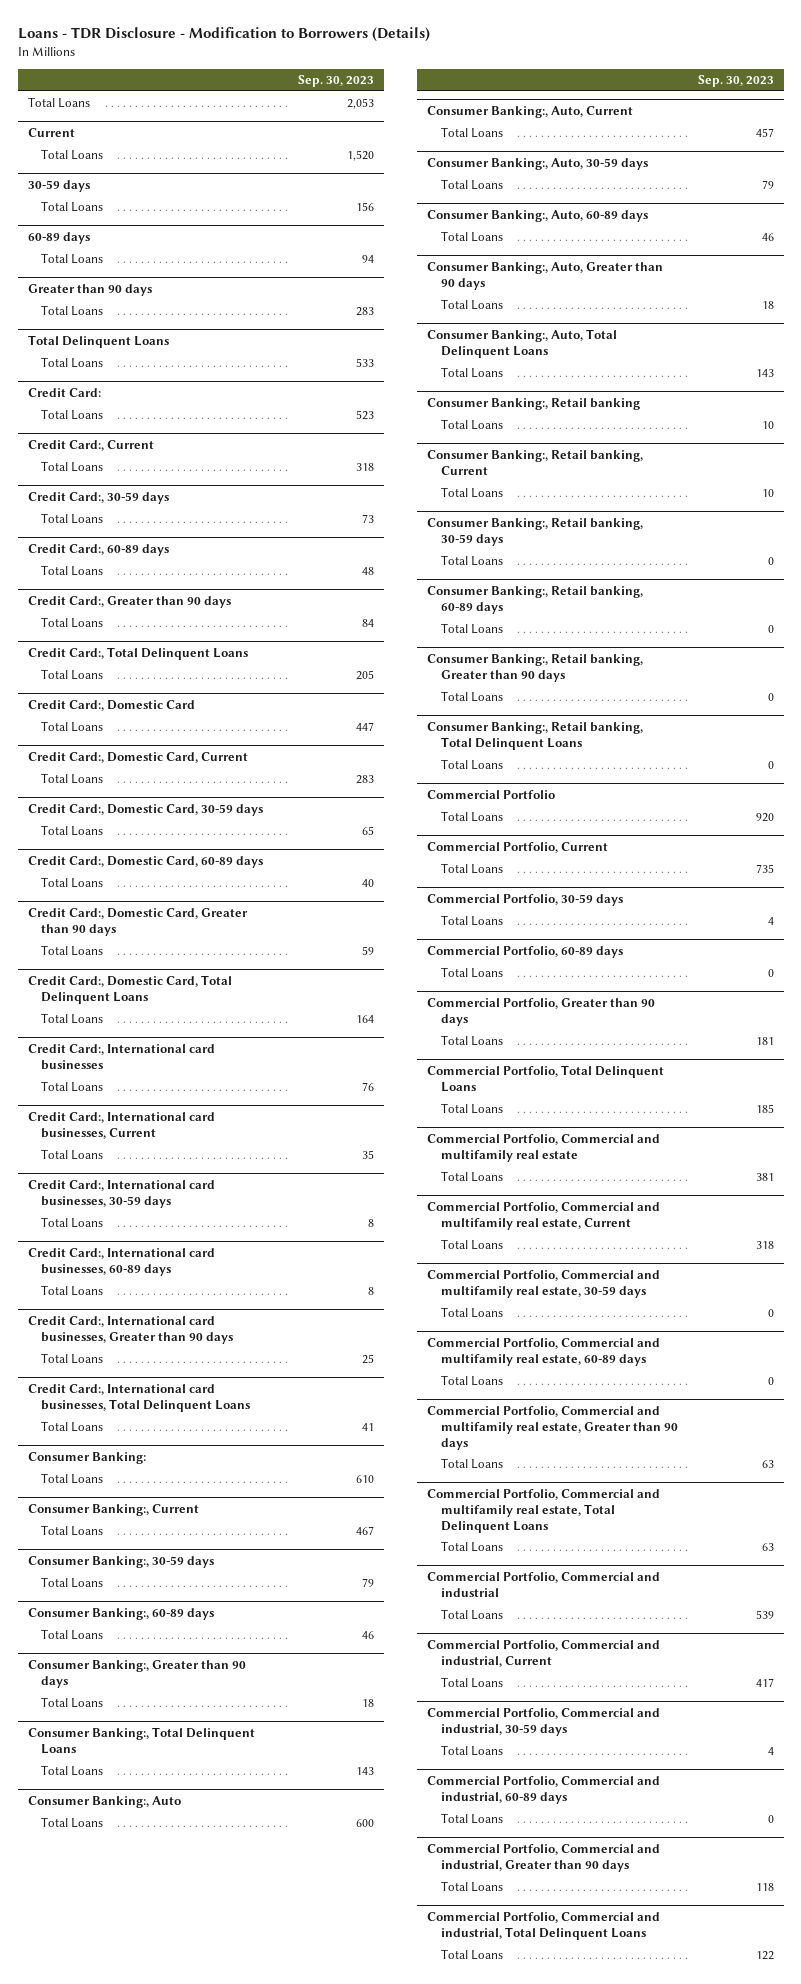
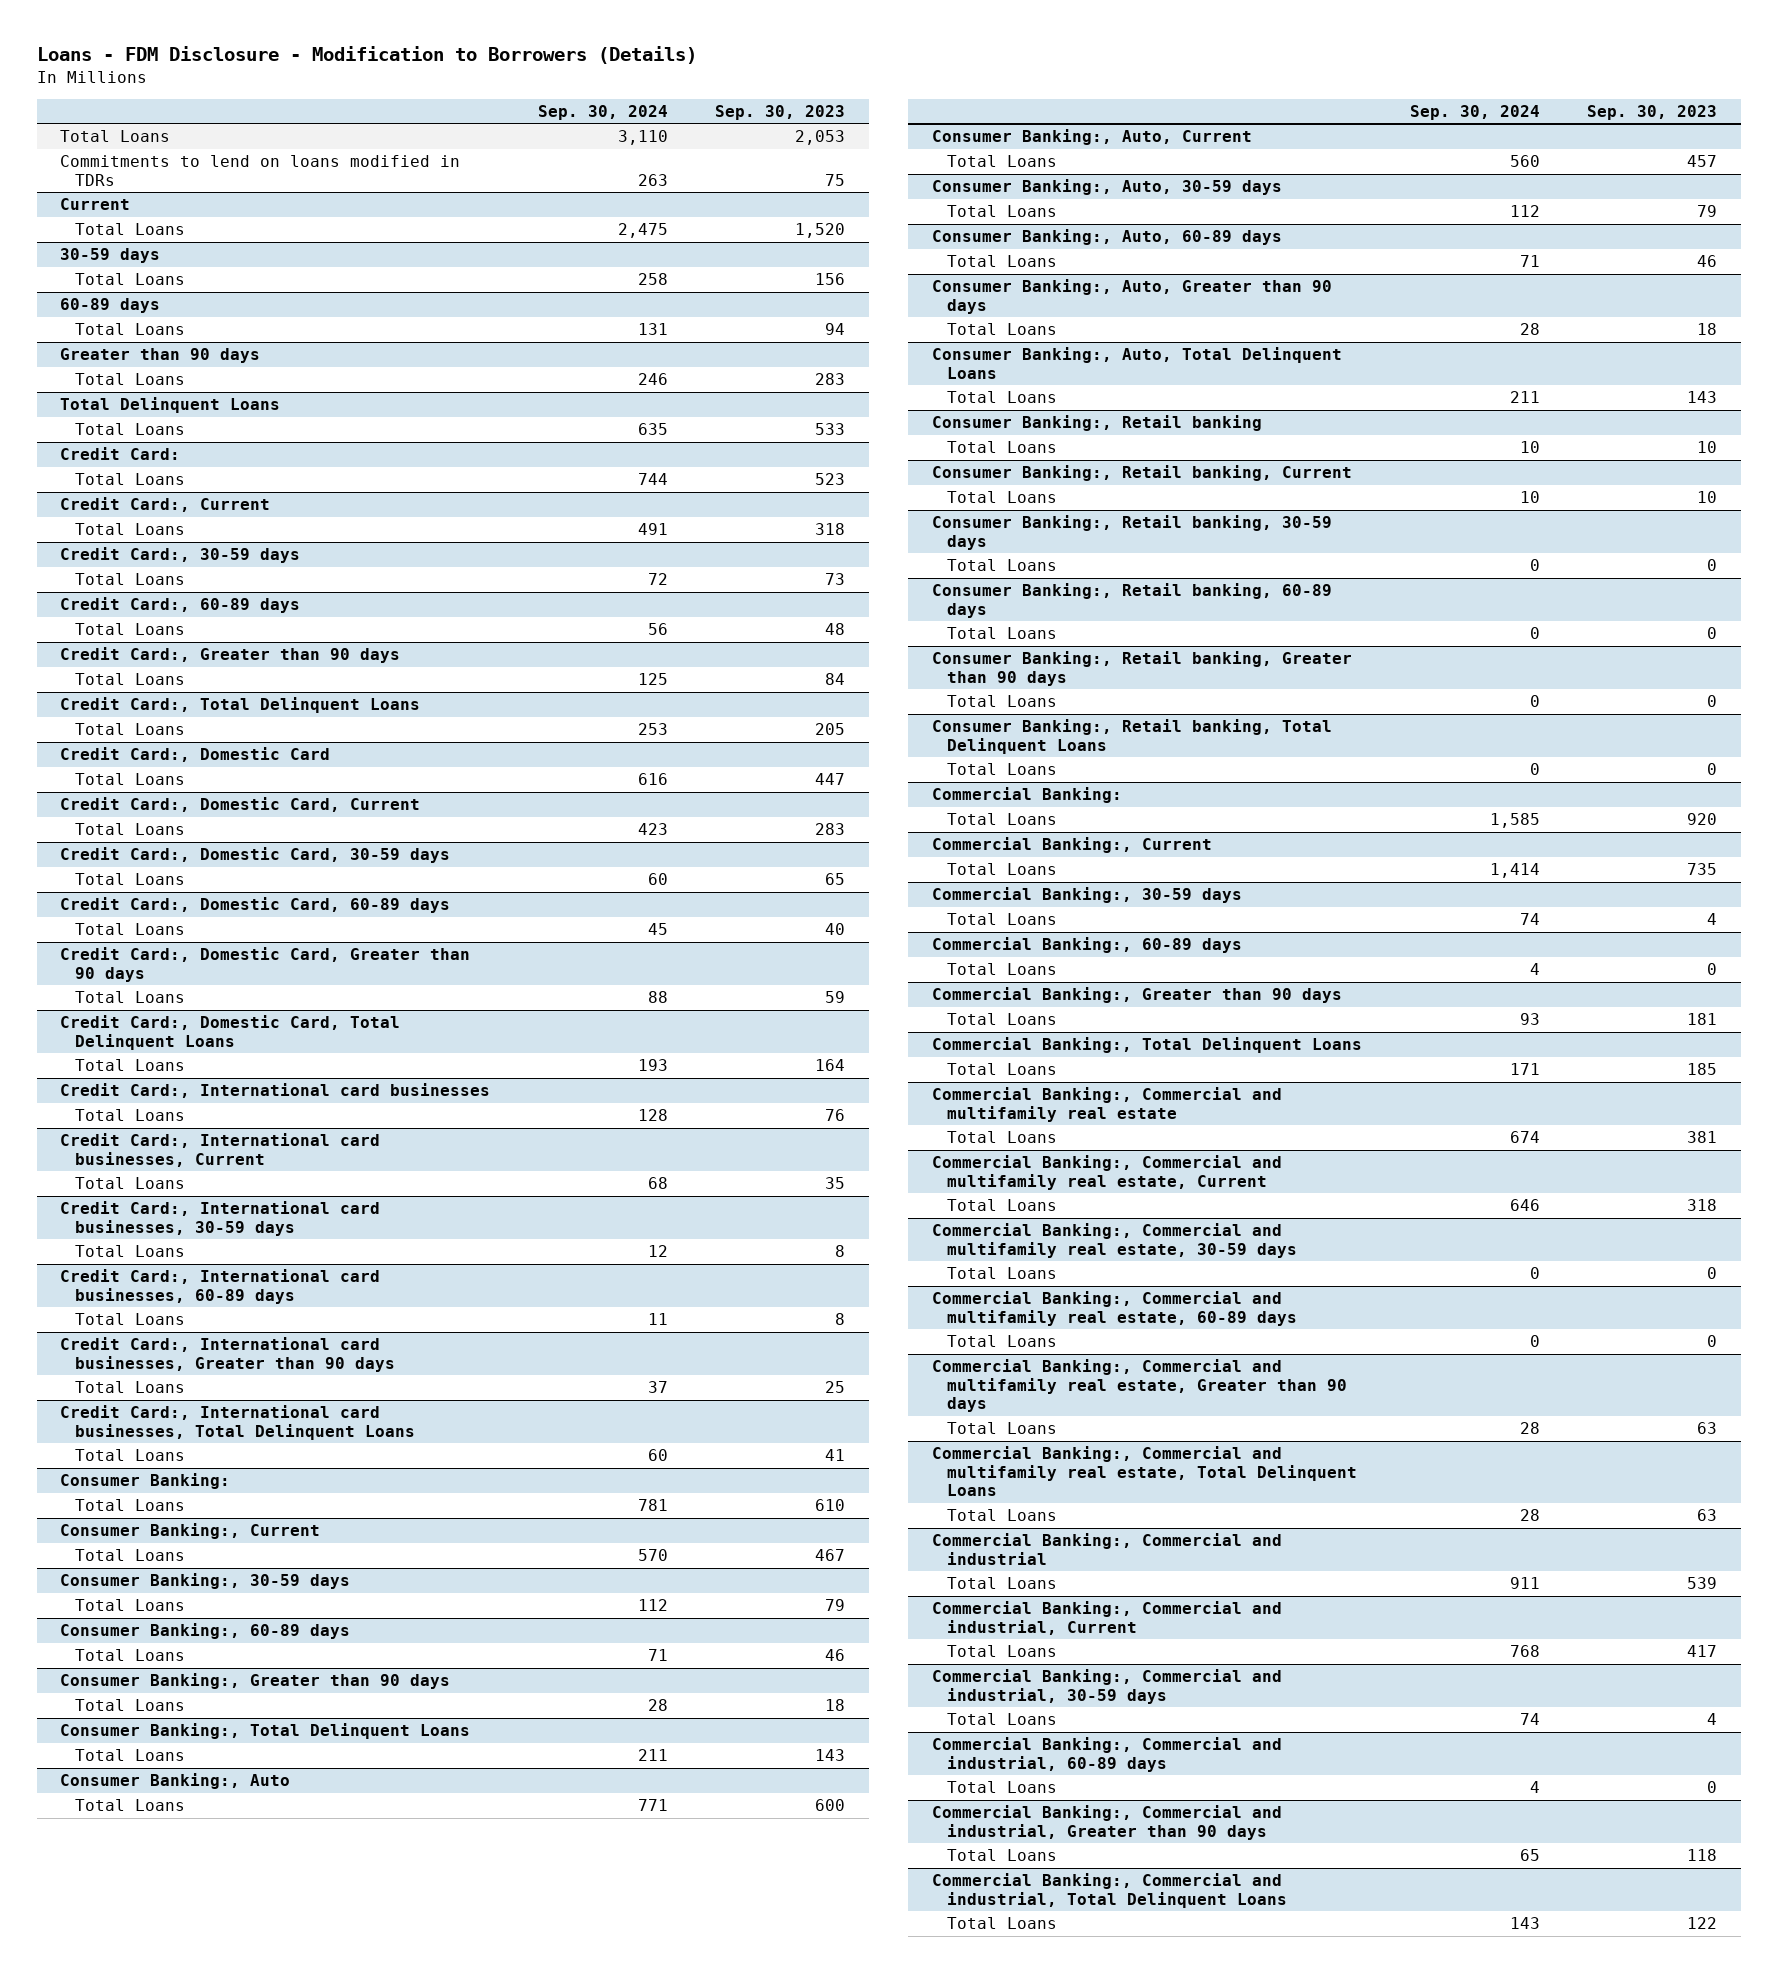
- Loans - TDR Disclosure - Modification to Borrowers (Details)
+ Loans - FDM Disclosure - Modification to Borrowers (Details)
- | Sep. 30, 2023
+ | Sep. 30, 2024 | Sep. 30, 2023
+ Commitments to lend on loans modified in TDRs | 263 | 75
- Commercial Portfolio
+ Commercial Banking:
- Commercial Portfolio, Current
+ Commercial Banking:, Current
- Commercial Portfolio, 30-59 days
+ Commercial Banking:, 30-59 days
- Commercial Portfolio, 60-89 days
+ Commercial Banking:, 60-89 days
- Commercial Portfolio, Greater than 90 days
+ Commercial Banking:, Greater than 90 days
- Commercial Portfolio, Total Delinquent Loans
+ Commercial Banking:, Total Delinquent Loans
- Commercial Portfolio, Commercial and multifamily real estate
+ Commercial Banking:, Commercial and multifamily real estate
- Commercial Portfolio, Commercial and multifamily real estate, Current
+ Commercial Banking:, Commercial and multifamily real estate, Current
- Commercial Portfolio, Commercial and multifamily real estate, 30-59 days
+ Commercial Banking:, Commercial and multifamily real estate, 30-59 days
- Commercial Portfolio, Commercial and multifamily real estate, 60-89 days
+ Commercial Banking:, Commercial and multifamily real estate, 60-89 days
- Commercial Portfolio, Commercial and multifamily real estate, Greater than 90 days
+ Commercial Banking:, Commercial and multifamily real estate, Greater than 90 days
- Commercial Portfolio, Commercial and multifamily real estate, Total Delinquent Loans
+ Commercial Banking:, Commercial and multifamily real estate, Total Delinquent Loans
- Commercial Portfolio, Commercial and industrial
+ Commercial Banking:, Commercial and industrial
- Commercial Portfolio, Commercial and industrial, Current
+ Commercial Banking:, Commercial and industrial, Current
- Commercial Portfolio, Commercial and industrial, 30-59 days
+ Commercial Banking:, Commercial and industrial, 30-59 days
- Commercial Portfolio, Commercial and industrial, 60-89 days
+ Commercial Banking:, Commercial and industrial, 60-89 days
- Commercial Portfolio, Commercial and industrial, Greater than 90 days
+ Commercial Banking:, Commercial and industrial, Greater than 90 days
- Commercial Portfolio, Commercial and industrial, Total Delinquent Loans
+ Commercial Banking:, Commercial and industrial, Total Delinquent Loans

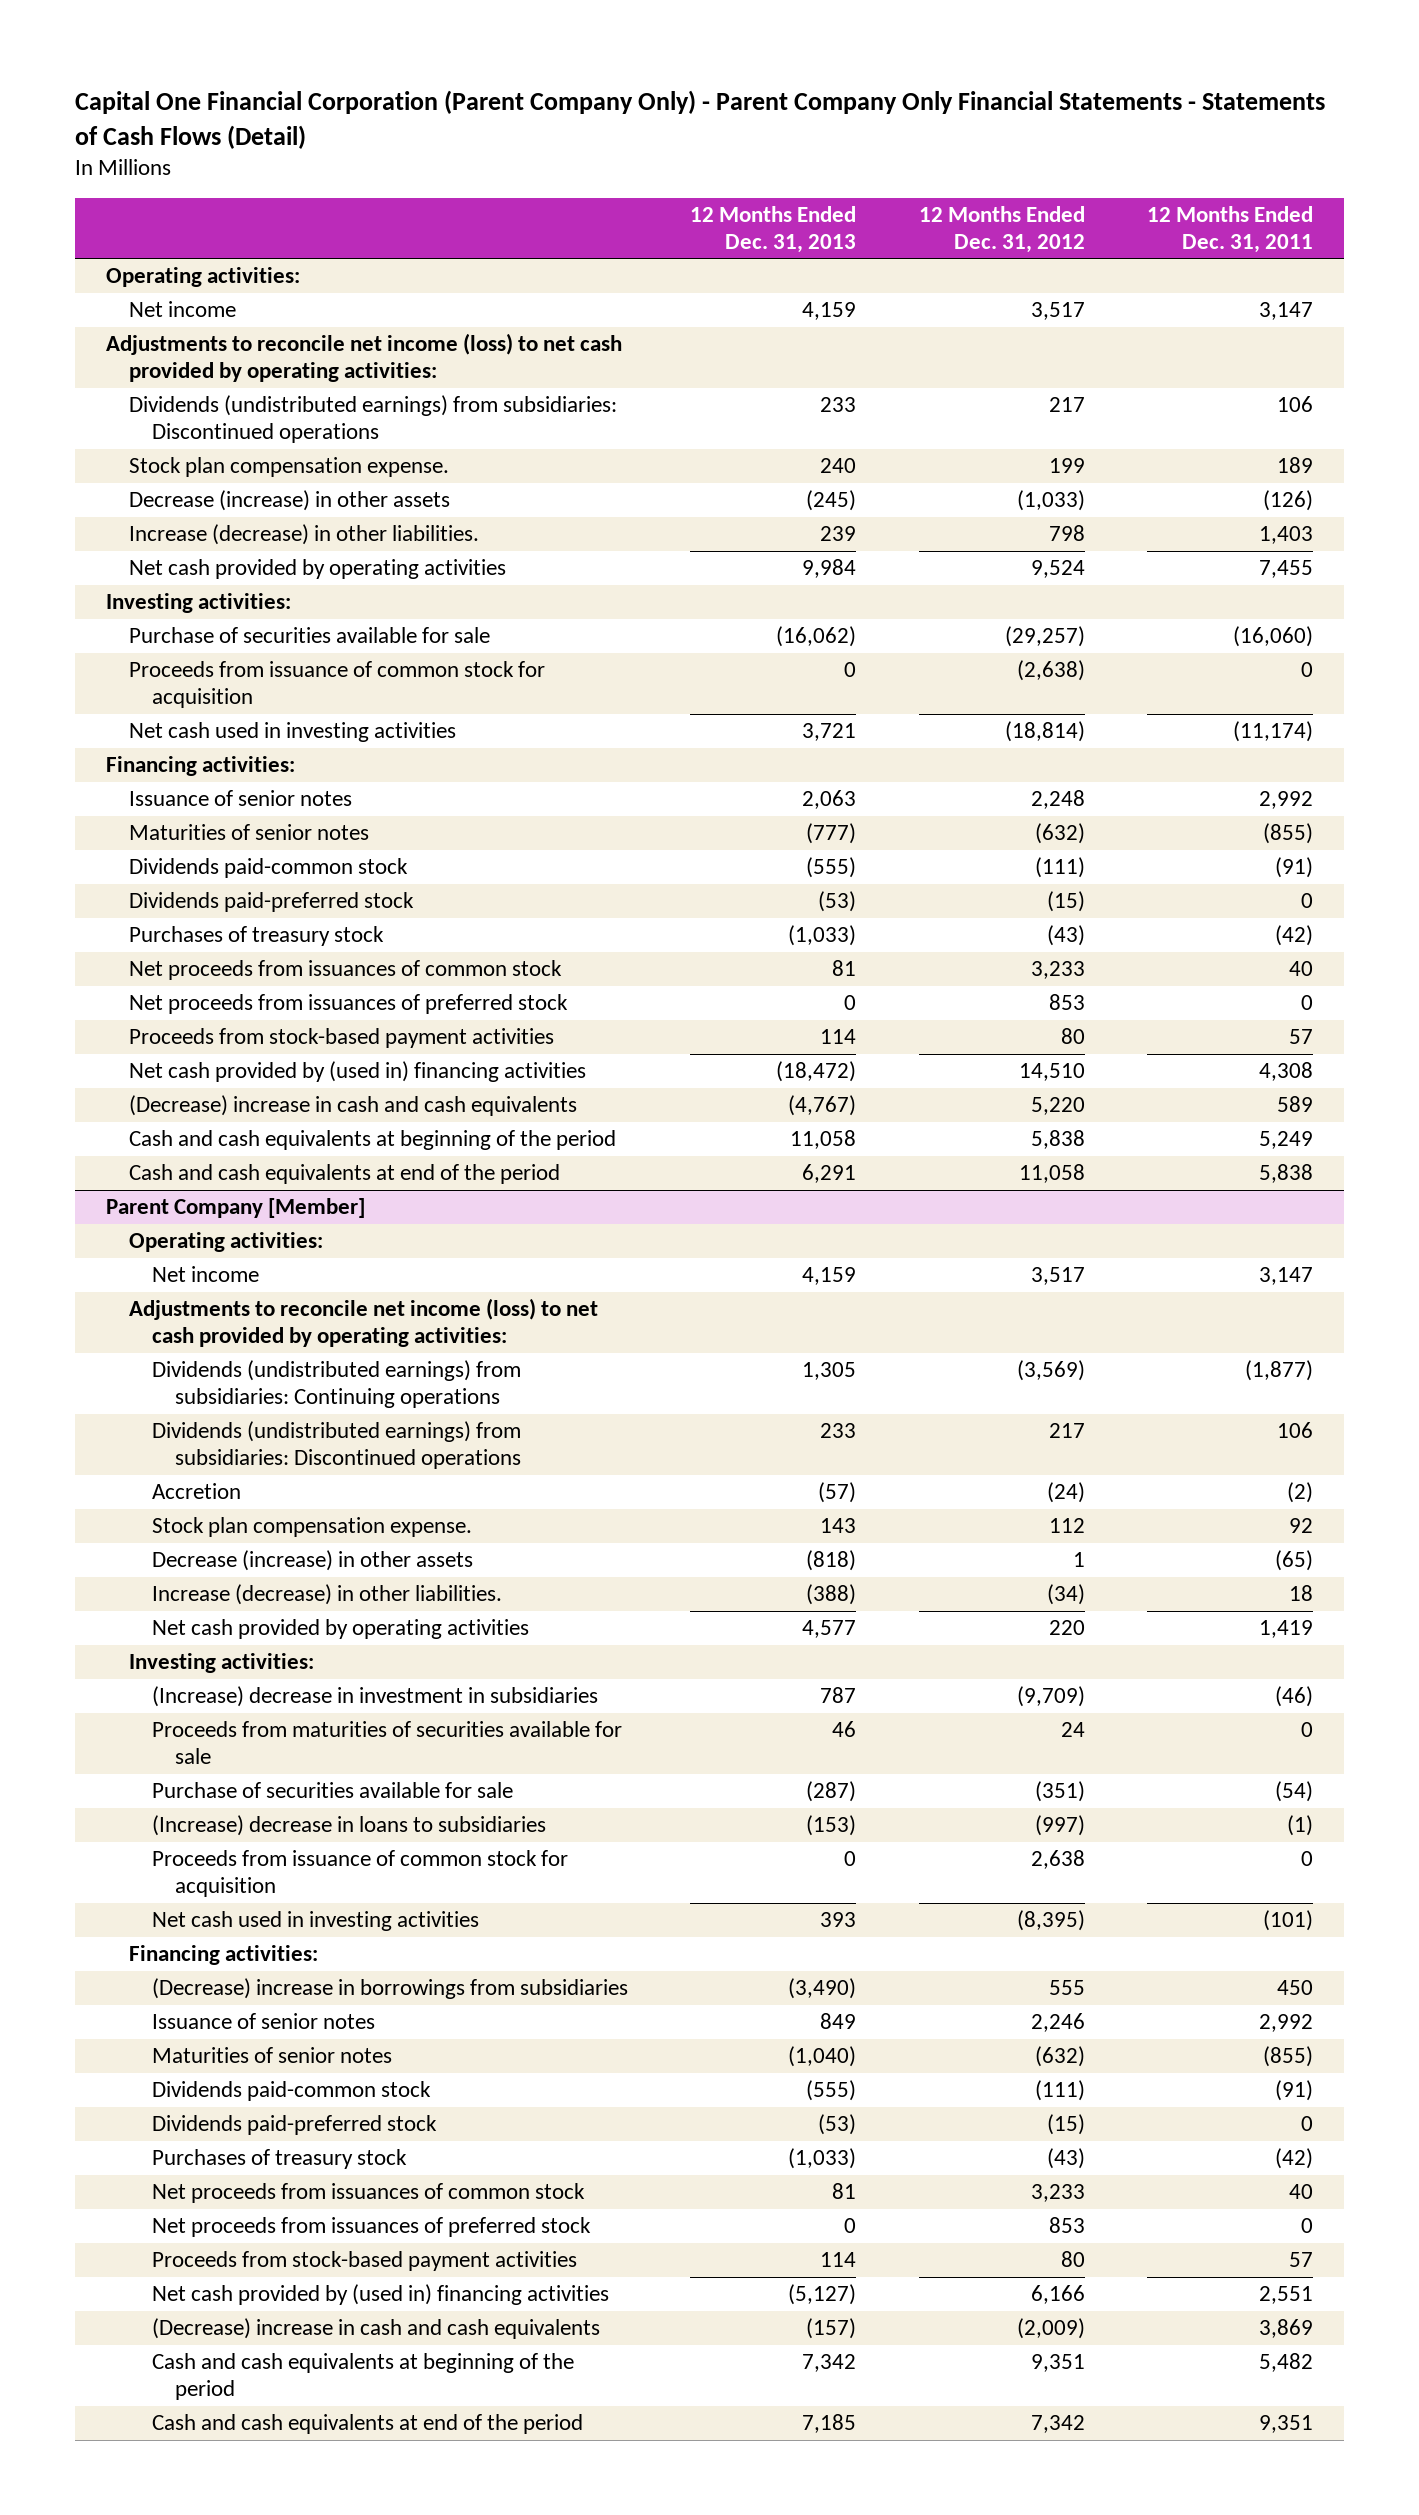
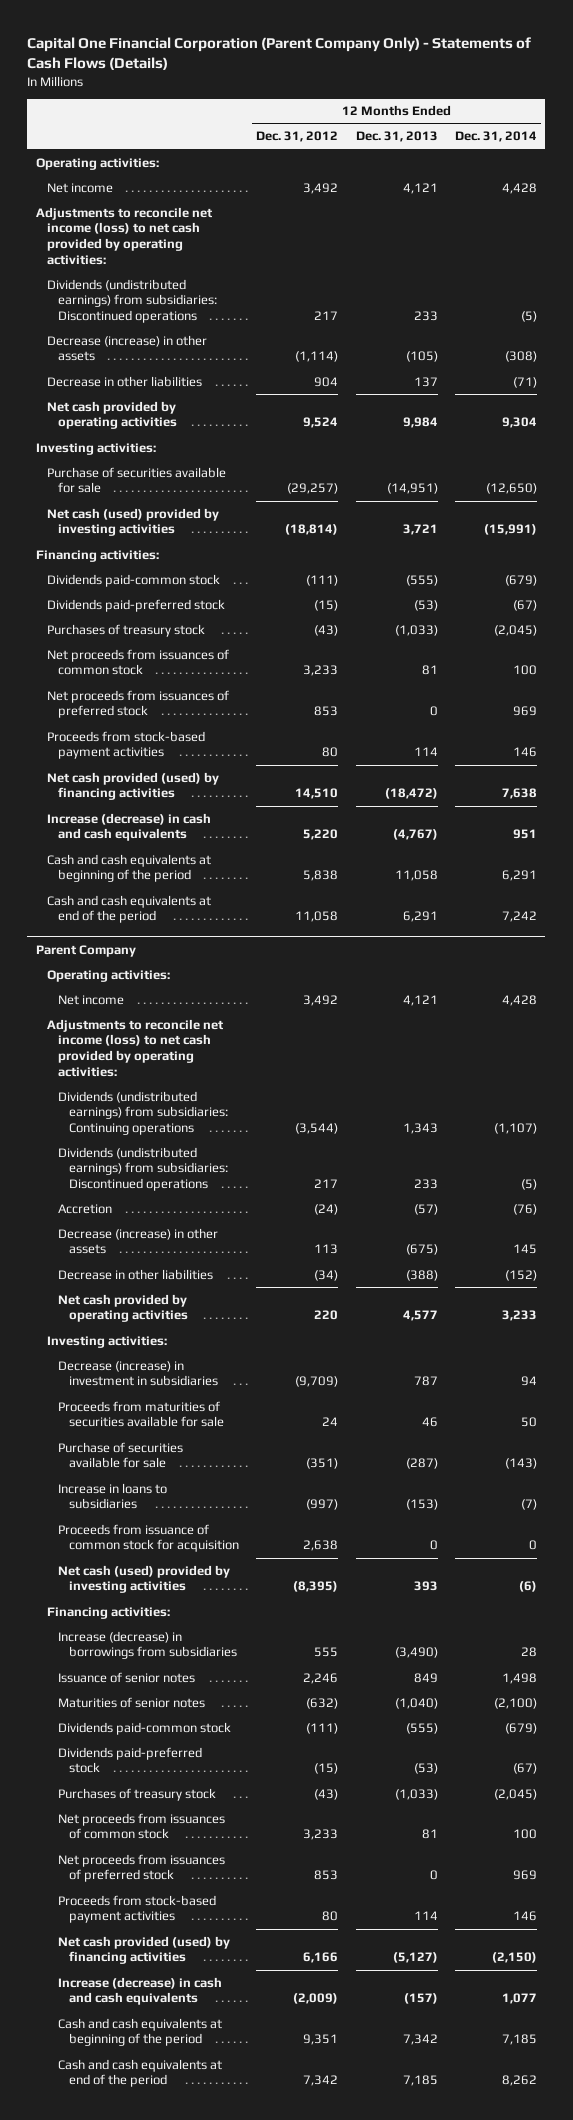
- Capital One Financial Corporation (Parent Company Only) - Parent Company Only Financial Statements - Statements of Cash Flows (Detail)
+ Capital One Financial Corporation (Parent Company Only) - Statements of Cash Flows (Details)
- | 12 Months Ended Dec. 31, 2013 | 12 Months Ended Dec. 31, 2012 | 12 Months Ended Dec. 31, 2011
+ | 12 Months Ended Dec. 31, 2012 | 12 Months Ended Dec. 31, 2013 | 12 Months Ended Dec. 31, 2014
- Net income | 4,159 | 3,517 | 3,147
+ Net income | 3,492 | 4,121 | 4,428
- Stock plan compensation expense. | 240 | 199 | 189
- Decrease (increase) in other assets | (245) | (1,033) | (126)
- Increase (decrease) in other liabilities. | 239 | 798 | 1,403
+ Decrease (increase) in other assets | (1,114) | (105) | (308)
+ Decrease in other liabilities | 904 | 137 | (71)
- Purchase of securities available for sale | (16,062) | (29,257) | (16,060)
- Proceeds from issuance of common stock for acquisition | 0 | (2,638) | 0
- Net cash used in investing activities | 3,721 | (18,814) | (11,174)
+ Purchase of securities available for sale | (29,257) | (14,951) | (12,650)
+ Net cash (used) provided by investing activities | (18,814) | 3,721 | (15,991)
- Issuance of senior notes | 2,063 | 2,248 | 2,992
- Maturities of senior notes | (777) | (632) | (855)
- Net cash provided by (used in) financing activities | (18,472) | 14,510 | 4,308
- (Decrease) increase in cash and cash equivalents | (4,767) | 5,220 | 589
+ Net cash provided (used) by financing activities | 14,510 | (18,472) | 7,638
+ Increase (decrease) in cash and cash equivalents | 5,220 | (4,767) | 951
- Parent Company [Member]
+ Parent Company
- Net income | 4,159 | 3,517 | 3,147
+ Net income | 3,492 | 4,121 | 4,428
- Dividends (undistributed earnings) from subsidiaries: Continuing operations | 1,305 | (3,569) | (1,877)
+ Dividends (undistributed earnings) from subsidiaries: Continuing operations | (3,544) | 1,343 | (1,107)
- Stock plan compensation expense. | 143 | 112 | 92
- Decrease (increase) in other assets | (818) | 1 | (65)
- Increase (decrease) in other liabilities. | (388) | (34) | 18
+ Decrease (increase) in other assets | 113 | (675) | 145
+ Decrease in other liabilities | (34) | (388) | (152)
- (Increase) decrease in investment in subsidiaries | 787 | (9,709) | (46)
+ Decrease (increase) in investment in subsidiaries | (9,709) | 787 | 94
- (Increase) decrease in loans to subsidiaries | (153) | (997) | (1)
+ Increase in loans to subsidiaries | (997) | (153) | (7)
- Net cash used in investing activities | 393 | (8,395) | (101)
+ Net cash (used) provided by investing activities | (8,395) | 393 | (6)
- (Decrease) increase in borrowings from subsidiaries | (3,490) | 555 | 450
+ Increase (decrease) in borrowings from subsidiaries | 555 | (3,490) | 28
- Net cash provided by (used in) financing activities | (5,127) | 6,166 | 2,551
- (Decrease) increase in cash and cash equivalents | (157) | (2,009) | 3,869
+ Net cash provided (used) by financing activities | 6,166 | (5,127) | (2,150)
+ Increase (decrease) in cash and cash equivalents | (2,009) | (157) | 1,077

